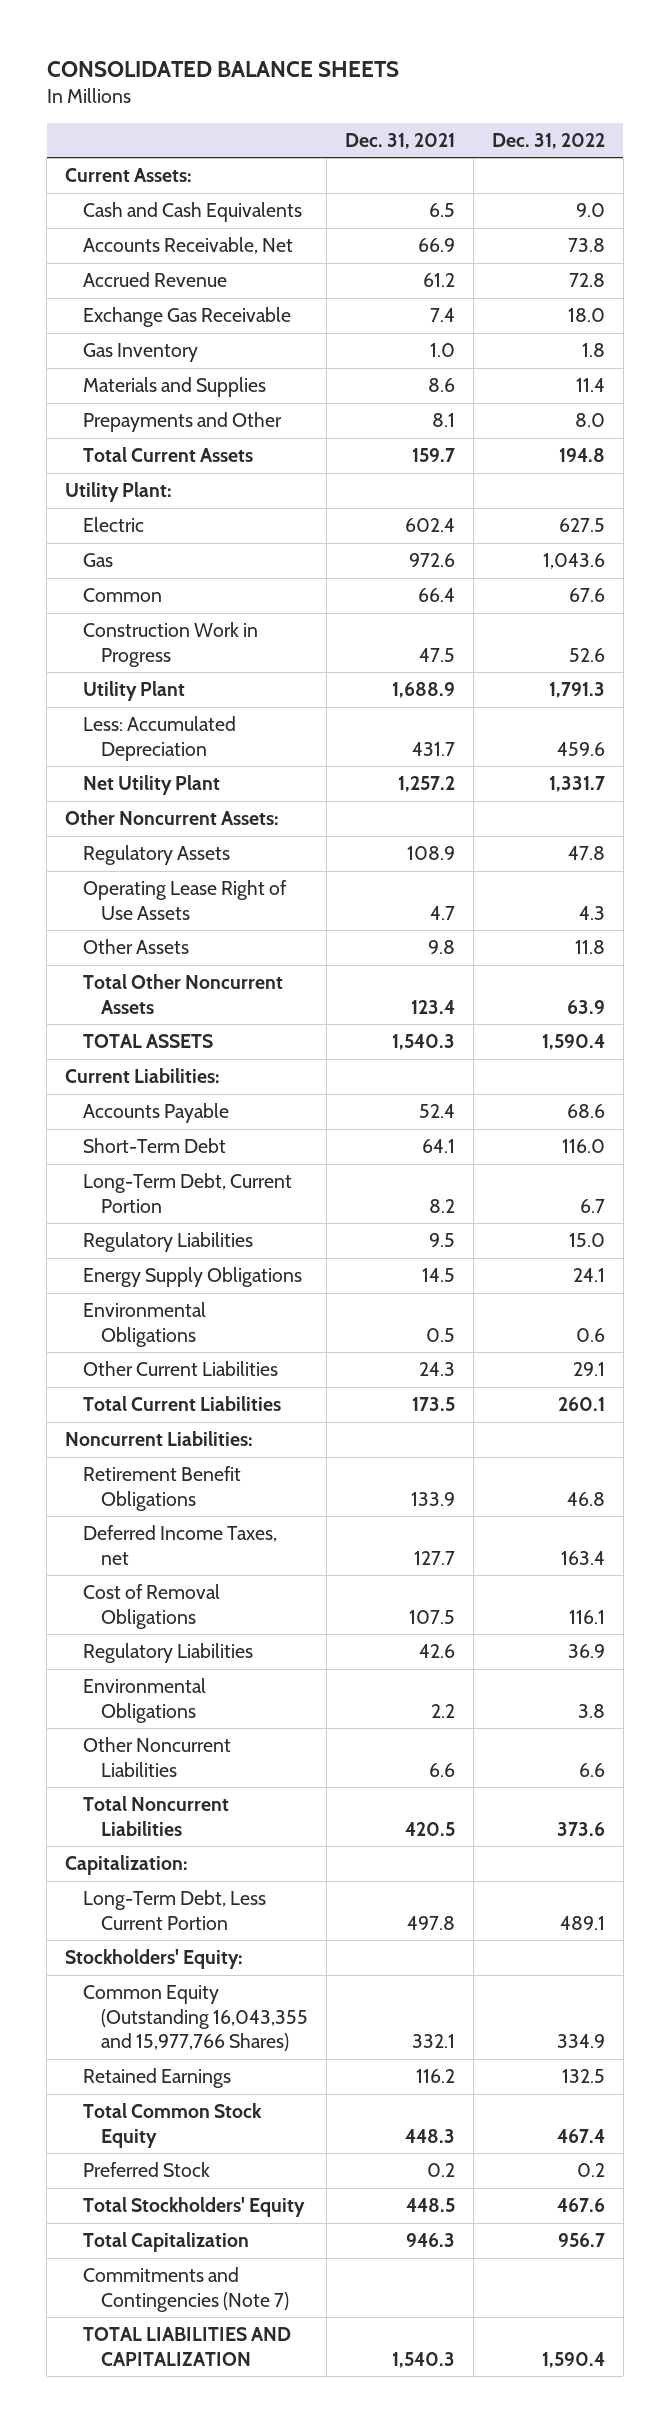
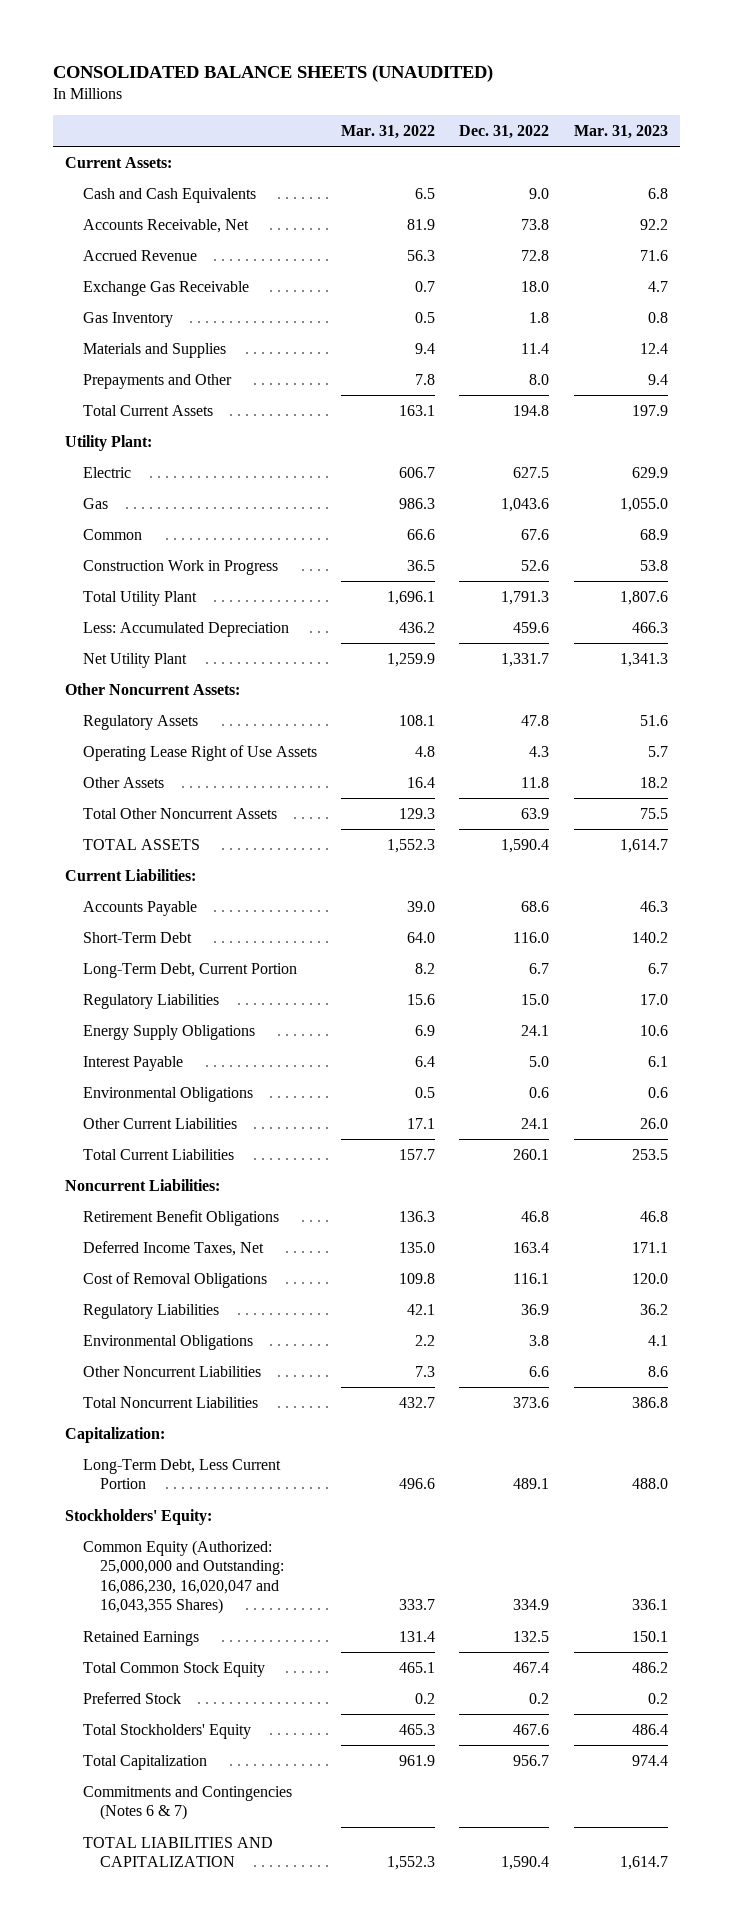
- CONSOLIDATED BALANCE SHEETS
+ CONSOLIDATED BALANCE SHEETS (UNAUDITED)
- | Dec. 31, 2021 | Dec. 31, 2022
+ | Mar. 31, 2022 | Dec. 31, 2022 | Mar. 31, 2023
- Utility Plant | 1,688.9 | 1,791.3
+ Total Utility Plant | 1,696.1 | 1,791.3 | 1,807.6
+ Interest Payable | 6.4 | 5.0 | 6.1
- Other Current Liabilities | 24.3 | 29.1
+ Other Current Liabilities | 17.1 | 24.1 | 26.0
- Deferred Income Taxes, net | 127.7 | 163.4
+ Deferred Income Taxes, Net | 135.0 | 163.4 | 171.1
- Common Equity (Outstanding 16,043,355 and 15,977,766 Shares) | 332.1 | 334.9
+ Common Equity (Authorized: 25,000,000 and Outstanding: 16,086,230, 16,020,047 and 16,043,355 Shares) | 333.7 | 334.9 | 336.1
- Commitments and Contingencies (Note 7)
+ Commitments and Contingencies (Notes 6 & 7)

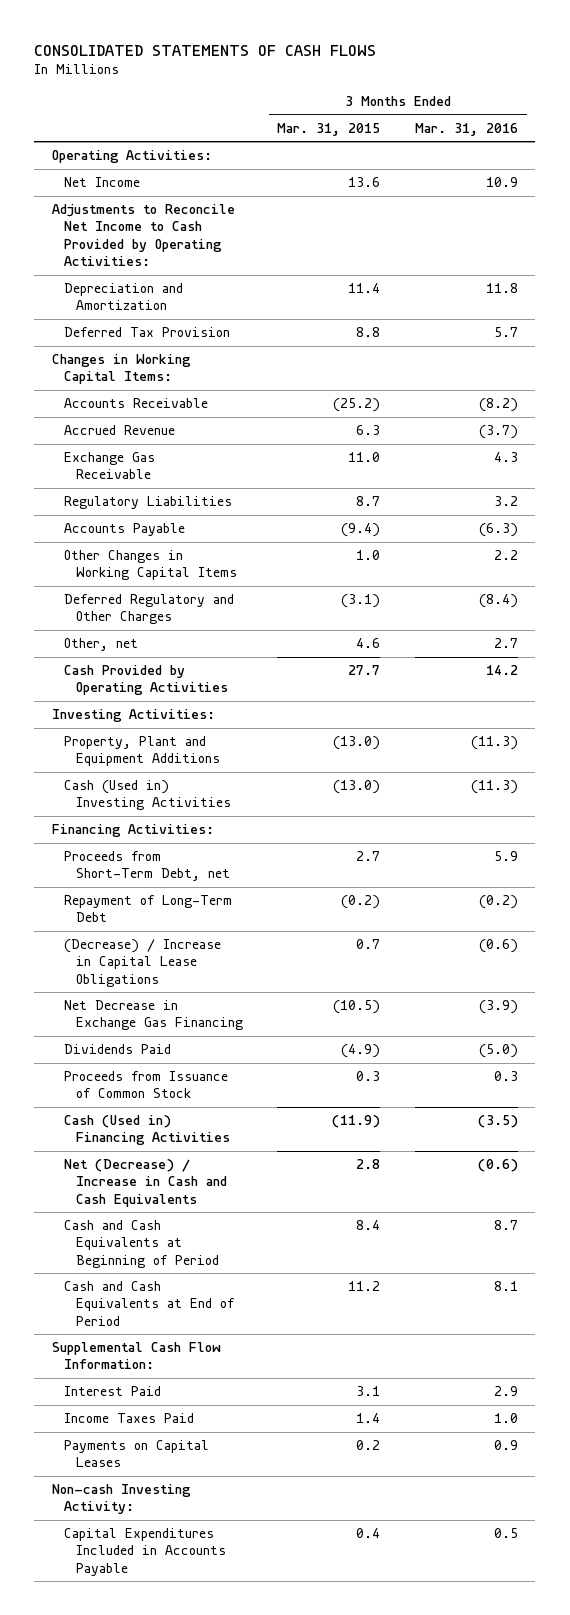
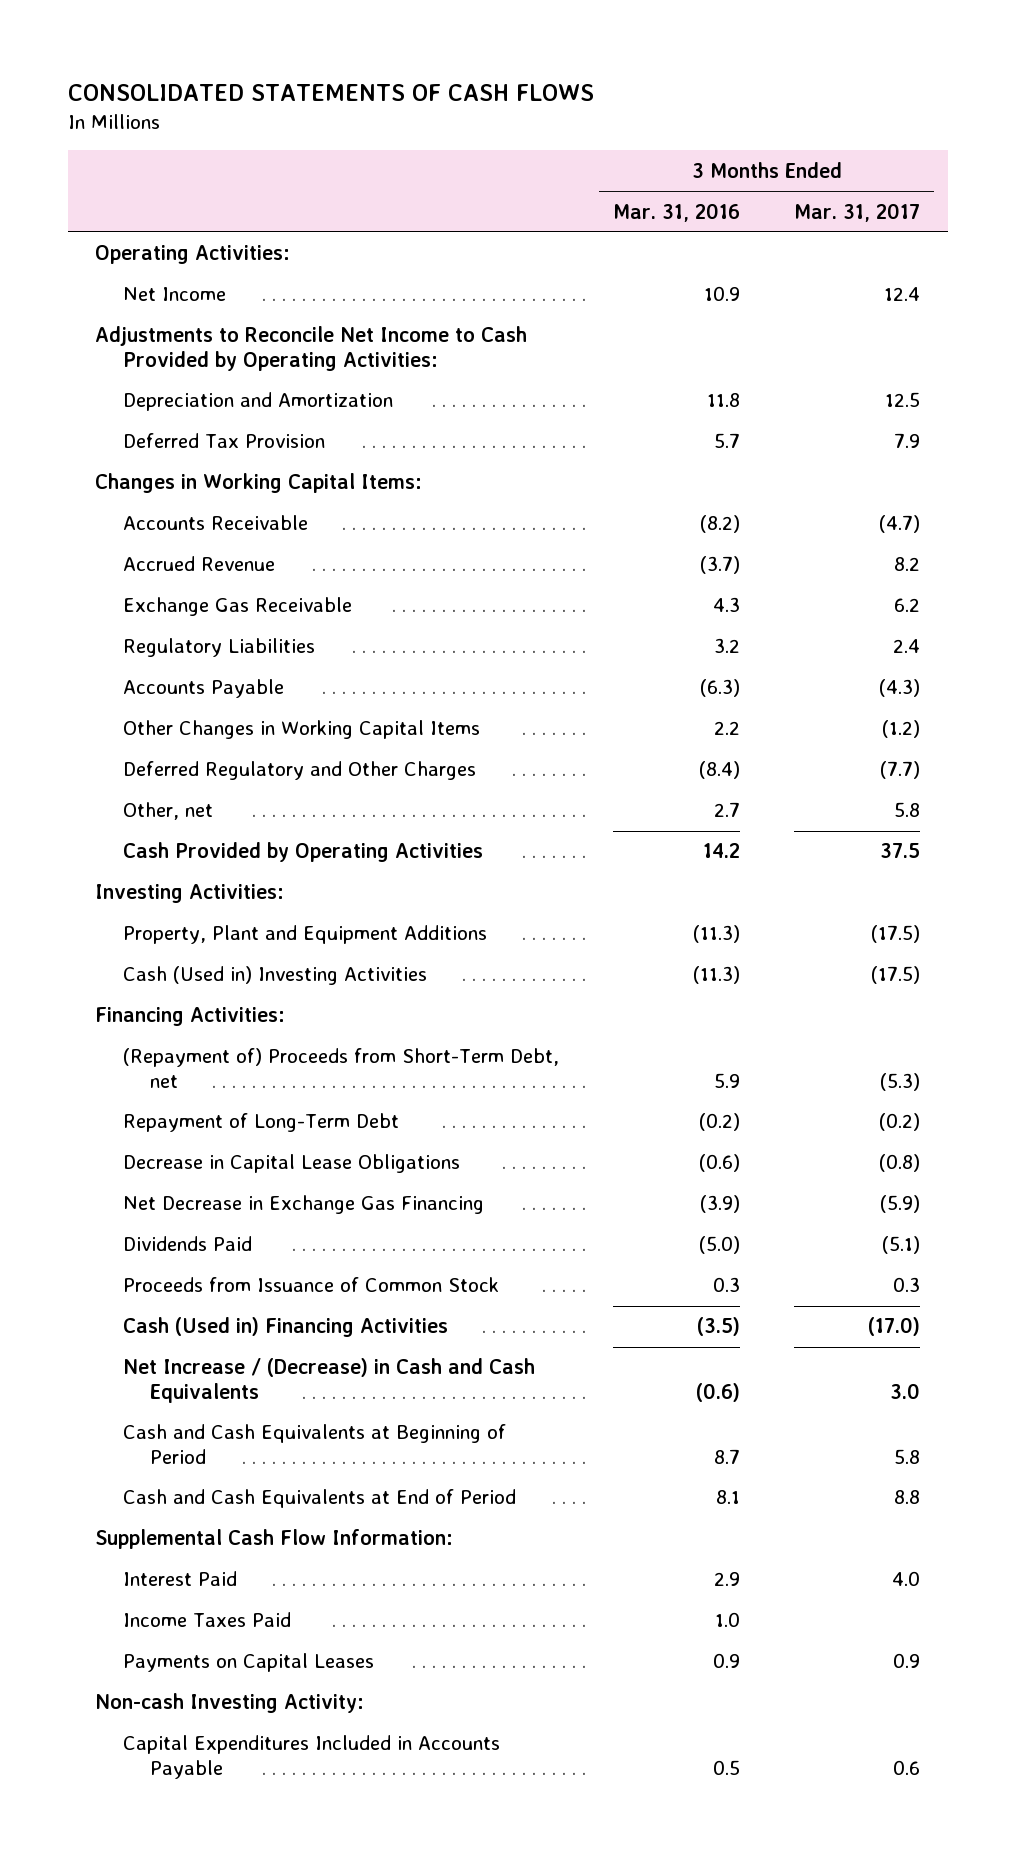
- | 3 Months Ended Mar. 31, 2015 | 3 Months Ended Mar. 31, 2016
+ | 3 Months Ended Mar. 31, 2016 | 3 Months Ended Mar. 31, 2017
- Proceeds from Short-Term Debt, net | 2.7 | 5.9
+ (Repayment of) Proceeds from Short-Term Debt, net | 5.9 | (5.3)
- (Decrease) / Increase in Capital Lease Obligations | 0.7 | (0.6)
+ Decrease in Capital Lease Obligations | (0.6) | (0.8)
- Net (Decrease) / Increase in Cash and Cash Equivalents | 2.8 | (0.6)
+ Net Increase / (Decrease) in Cash and Cash Equivalents | (0.6) | 3.0

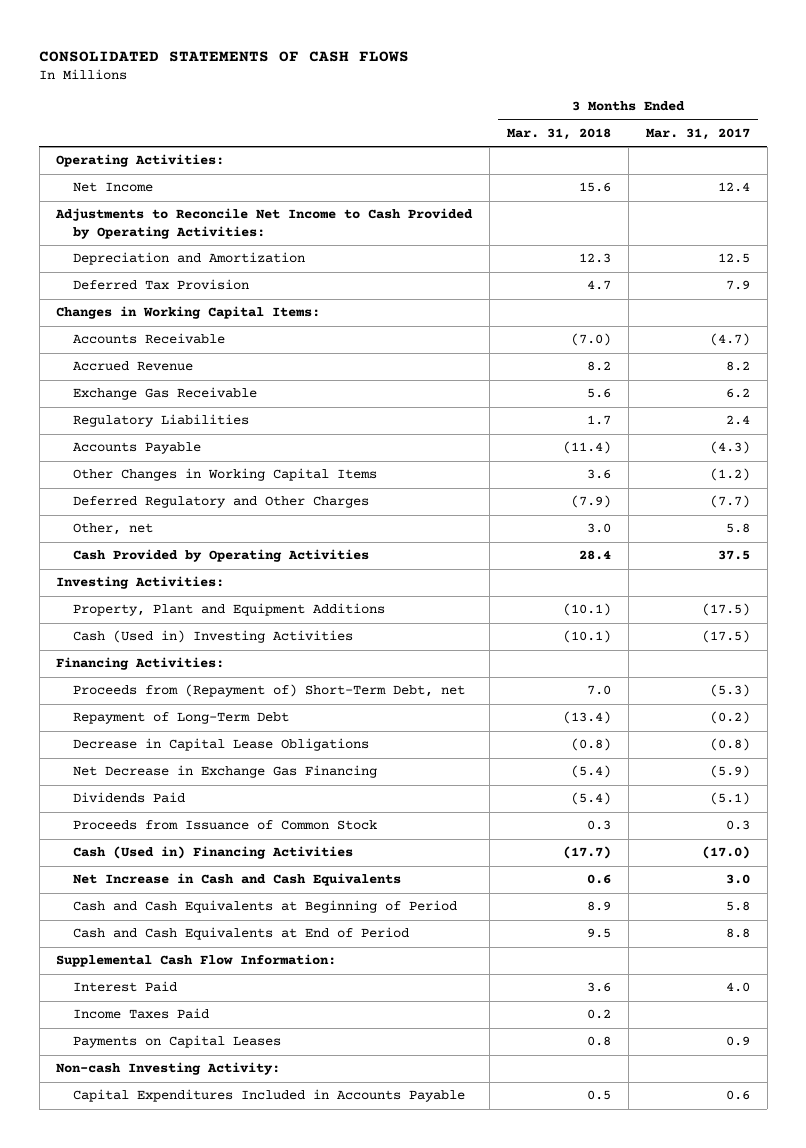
- | 3 Months Ended Mar. 31, 2016 | 3 Months Ended Mar. 31, 2017
+ | 3 Months Ended Mar. 31, 2018 | 3 Months Ended Mar. 31, 2017
- (Repayment of) Proceeds from Short-Term Debt, net | 5.9 | (5.3)
+ Proceeds from (Repayment of) Short-Term Debt, net | 7.0 | (5.3)
- Net Increase / (Decrease) in Cash and Cash Equivalents | (0.6) | 3.0
+ Net Increase in Cash and Cash Equivalents | 0.6 | 3.0

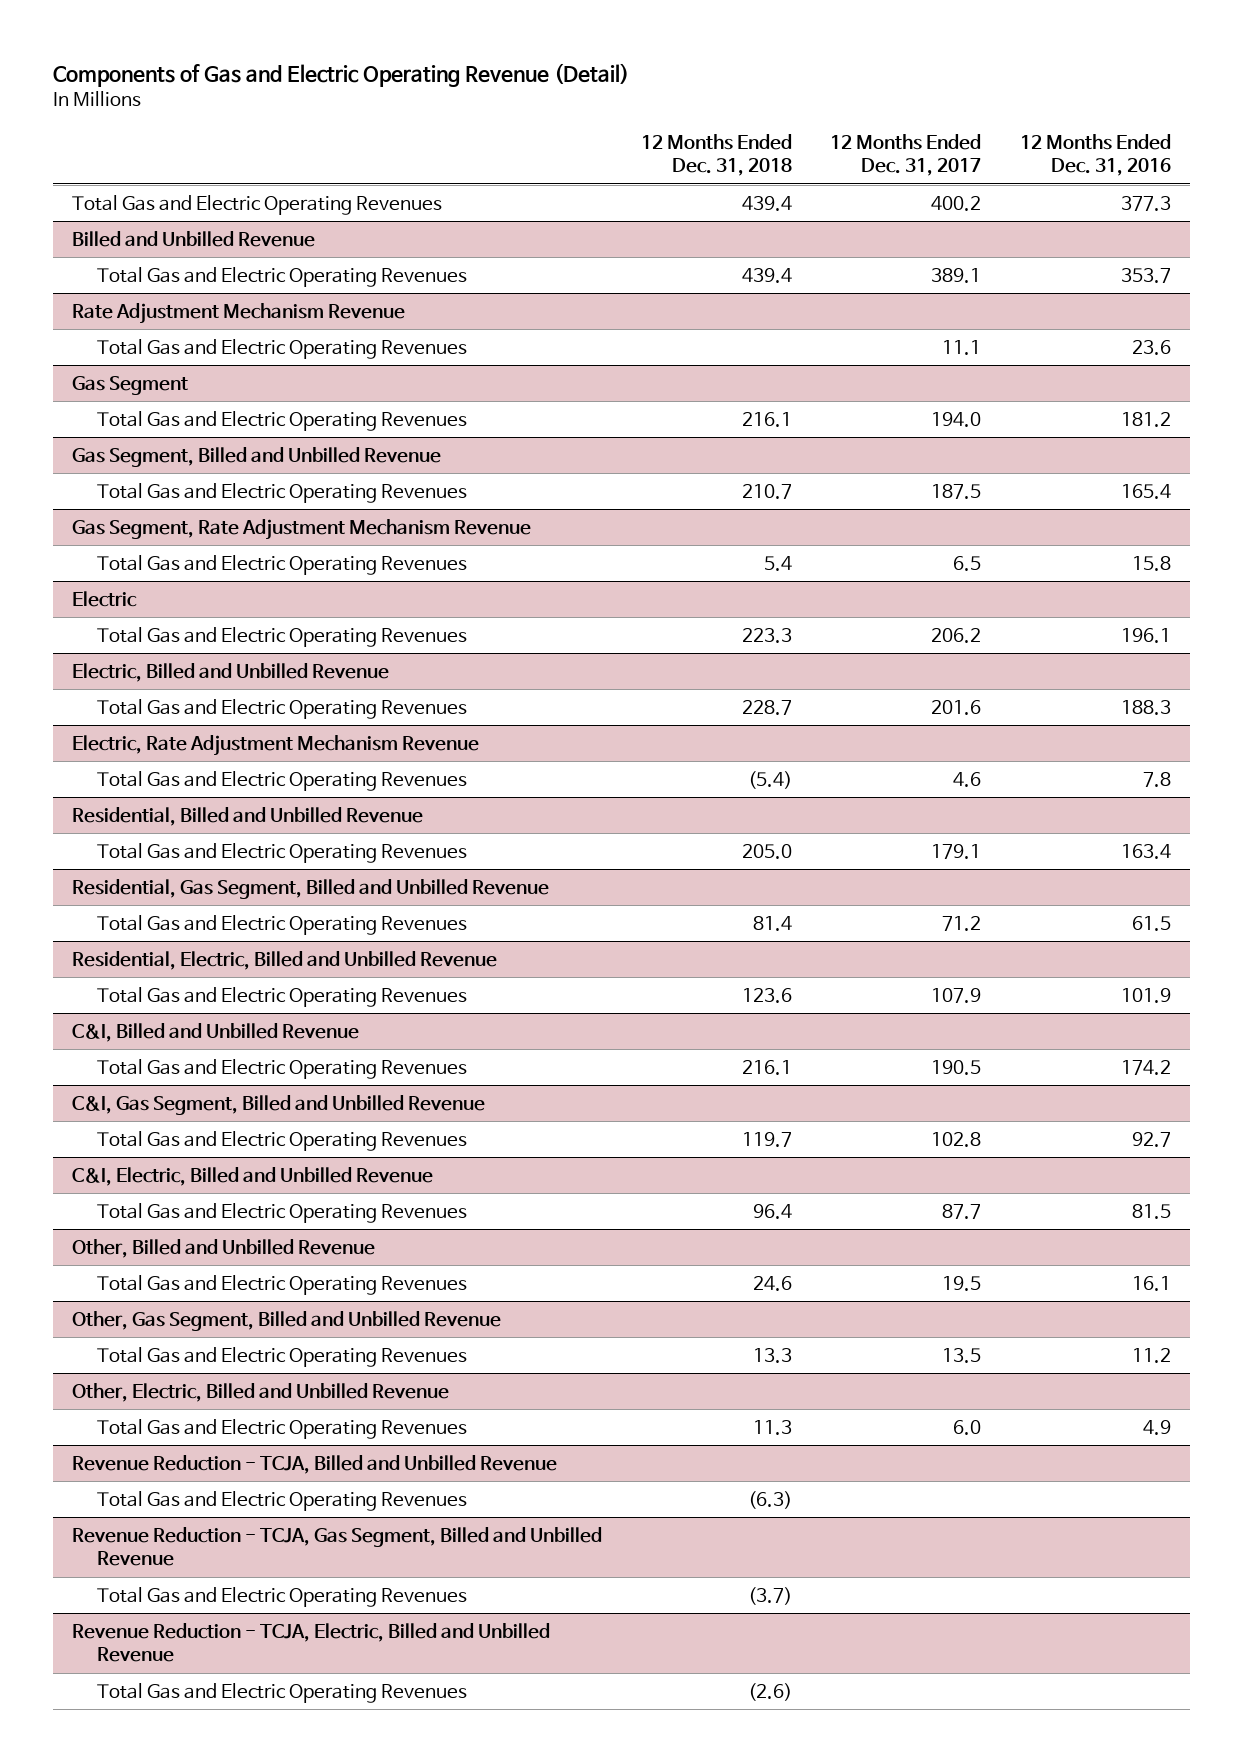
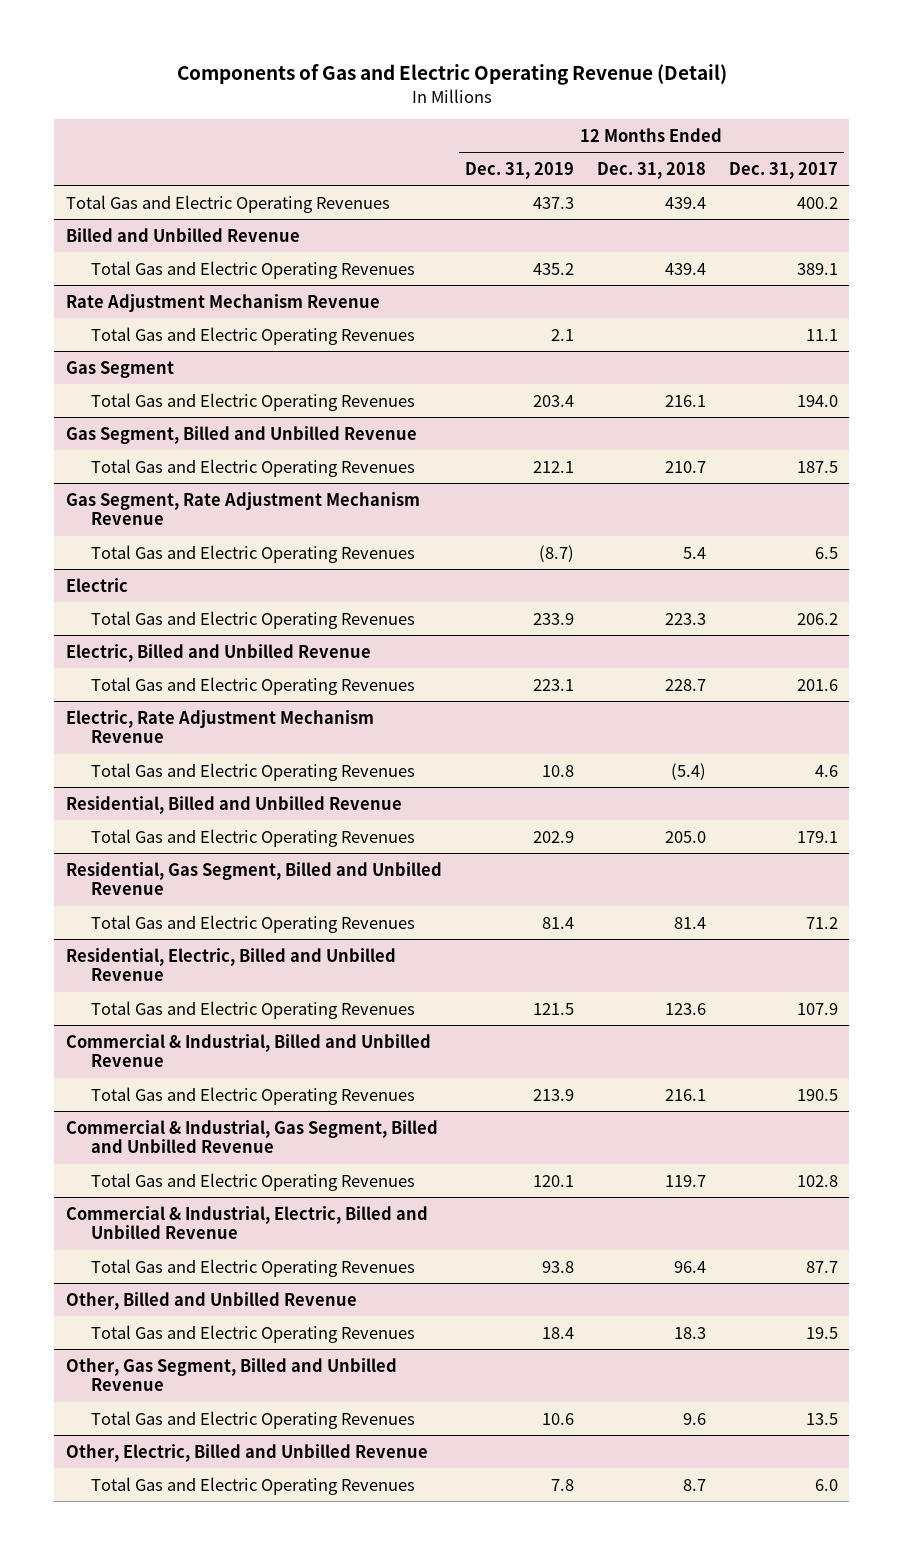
- | 12 Months Ended Dec. 31, 2018 | 12 Months Ended Dec. 31, 2017 | 12 Months Ended Dec. 31, 2016
+ | 12 Months Ended Dec. 31, 2019 | 12 Months Ended Dec. 31, 2018 | 12 Months Ended Dec. 31, 2017
- C&I, Billed and Unbilled Revenue
+ Commercial & Industrial, Billed and Unbilled Revenue
- C&I, Gas Segment, Billed and Unbilled Revenue
+ Commercial & Industrial, Gas Segment, Billed and Unbilled Revenue
- C&I, Electric, Billed and Unbilled Revenue
+ Commercial & Industrial, Electric, Billed and Unbilled Revenue
@ Other, Billed and Unbilled Revenue
- Total Gas and Electric Operating Revenues | 24.6 | 19.5 | 16.1
+ Total Gas and Electric Operating Revenues | 18.4 | 18.3 | 19.5
@ Other, Gas Segment, Billed and Unbilled Revenue
- Total Gas and Electric Operating Revenues | 13.3 | 13.5 | 11.2
+ Total Gas and Electric Operating Revenues | 10.6 | 9.6 | 13.5
@ Other, Electric, Billed and Unbilled Revenue
- Total Gas and Electric Operating Revenues | 11.3 | 6.0 | 4.9
- Revenue Reduction - TCJA, Billed and Unbilled Revenue
- Total Gas and Electric Operating Revenues | (6.3) | |
- Revenue Reduction - TCJA, Gas Segment, Billed and Unbilled Revenue
- Total Gas and Electric Operating Revenues | (3.7) | |
- Revenue Reduction - TCJA, Electric, Billed and Unbilled Revenue
- Total Gas and Electric Operating Revenues | (2.6) | |
@ Other, Electric, Billed and Unbilled Revenue
+ Total Gas and Electric Operating Revenues | 7.8 | 8.7 | 6.0

